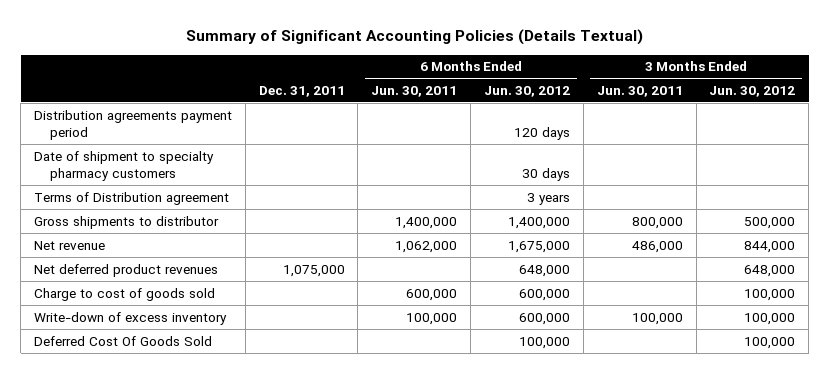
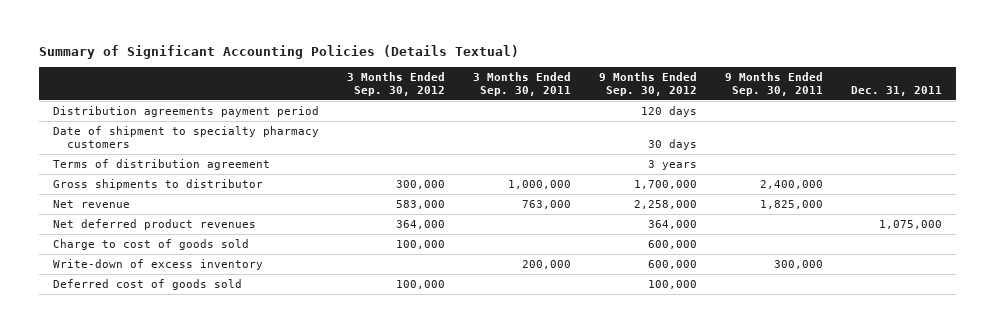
- | Dec. 31, 2011 | 6 Months Ended Jun. 30, 2011 | 6 Months Ended Jun. 30, 2012 | 3 Months Ended Jun. 30, 2011 | 3 Months Ended Jun. 30, 2012
+ | 3 Months Ended Sep. 30, 2012 | 3 Months Ended Sep. 30, 2011 | 9 Months Ended Sep. 30, 2012 | 9 Months Ended Sep. 30, 2011 | Dec. 31, 2011
- Terms of Distribution agreement | | | 3 years | |
+ Terms of distribution agreement | | | 3 years | |
- Deferred Cost Of Goods Sold | | | 100,000 | | 100,000
+ Deferred cost of goods sold | 100,000 | | 100,000 | |

